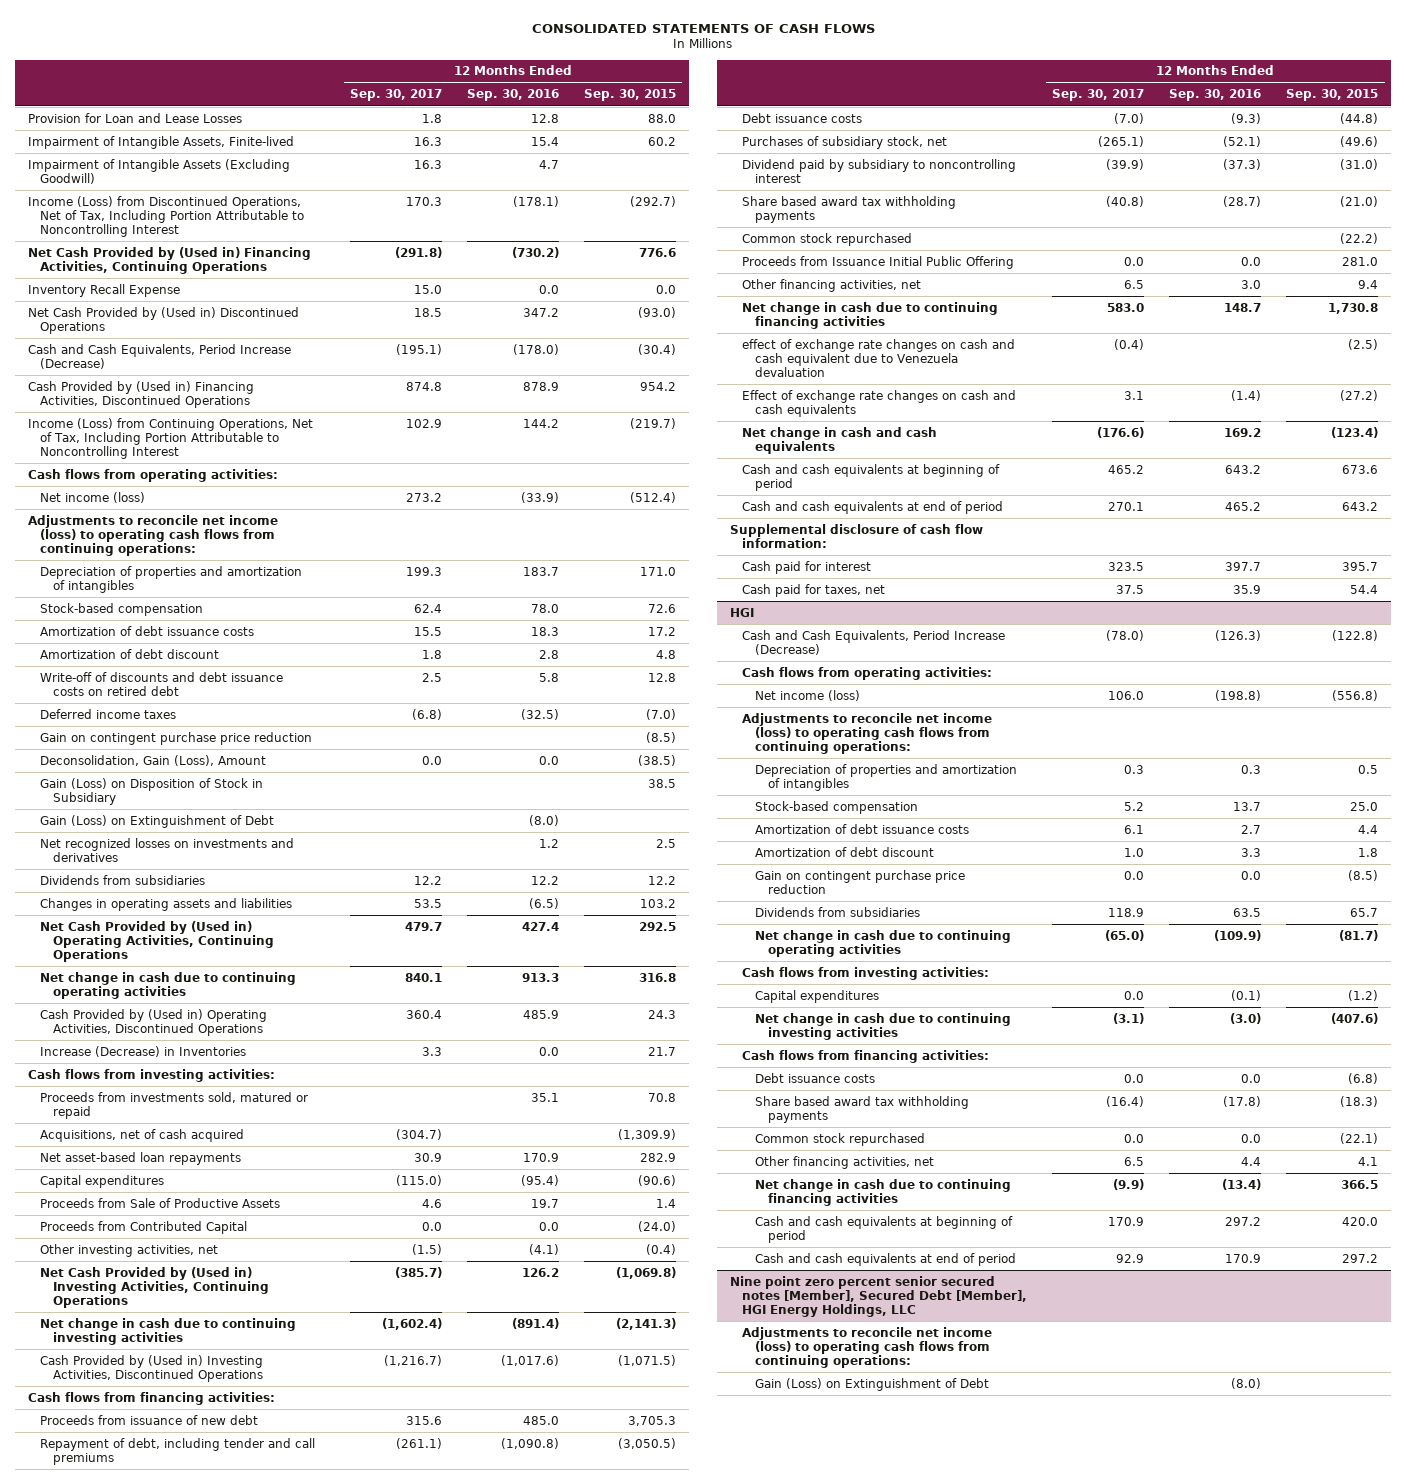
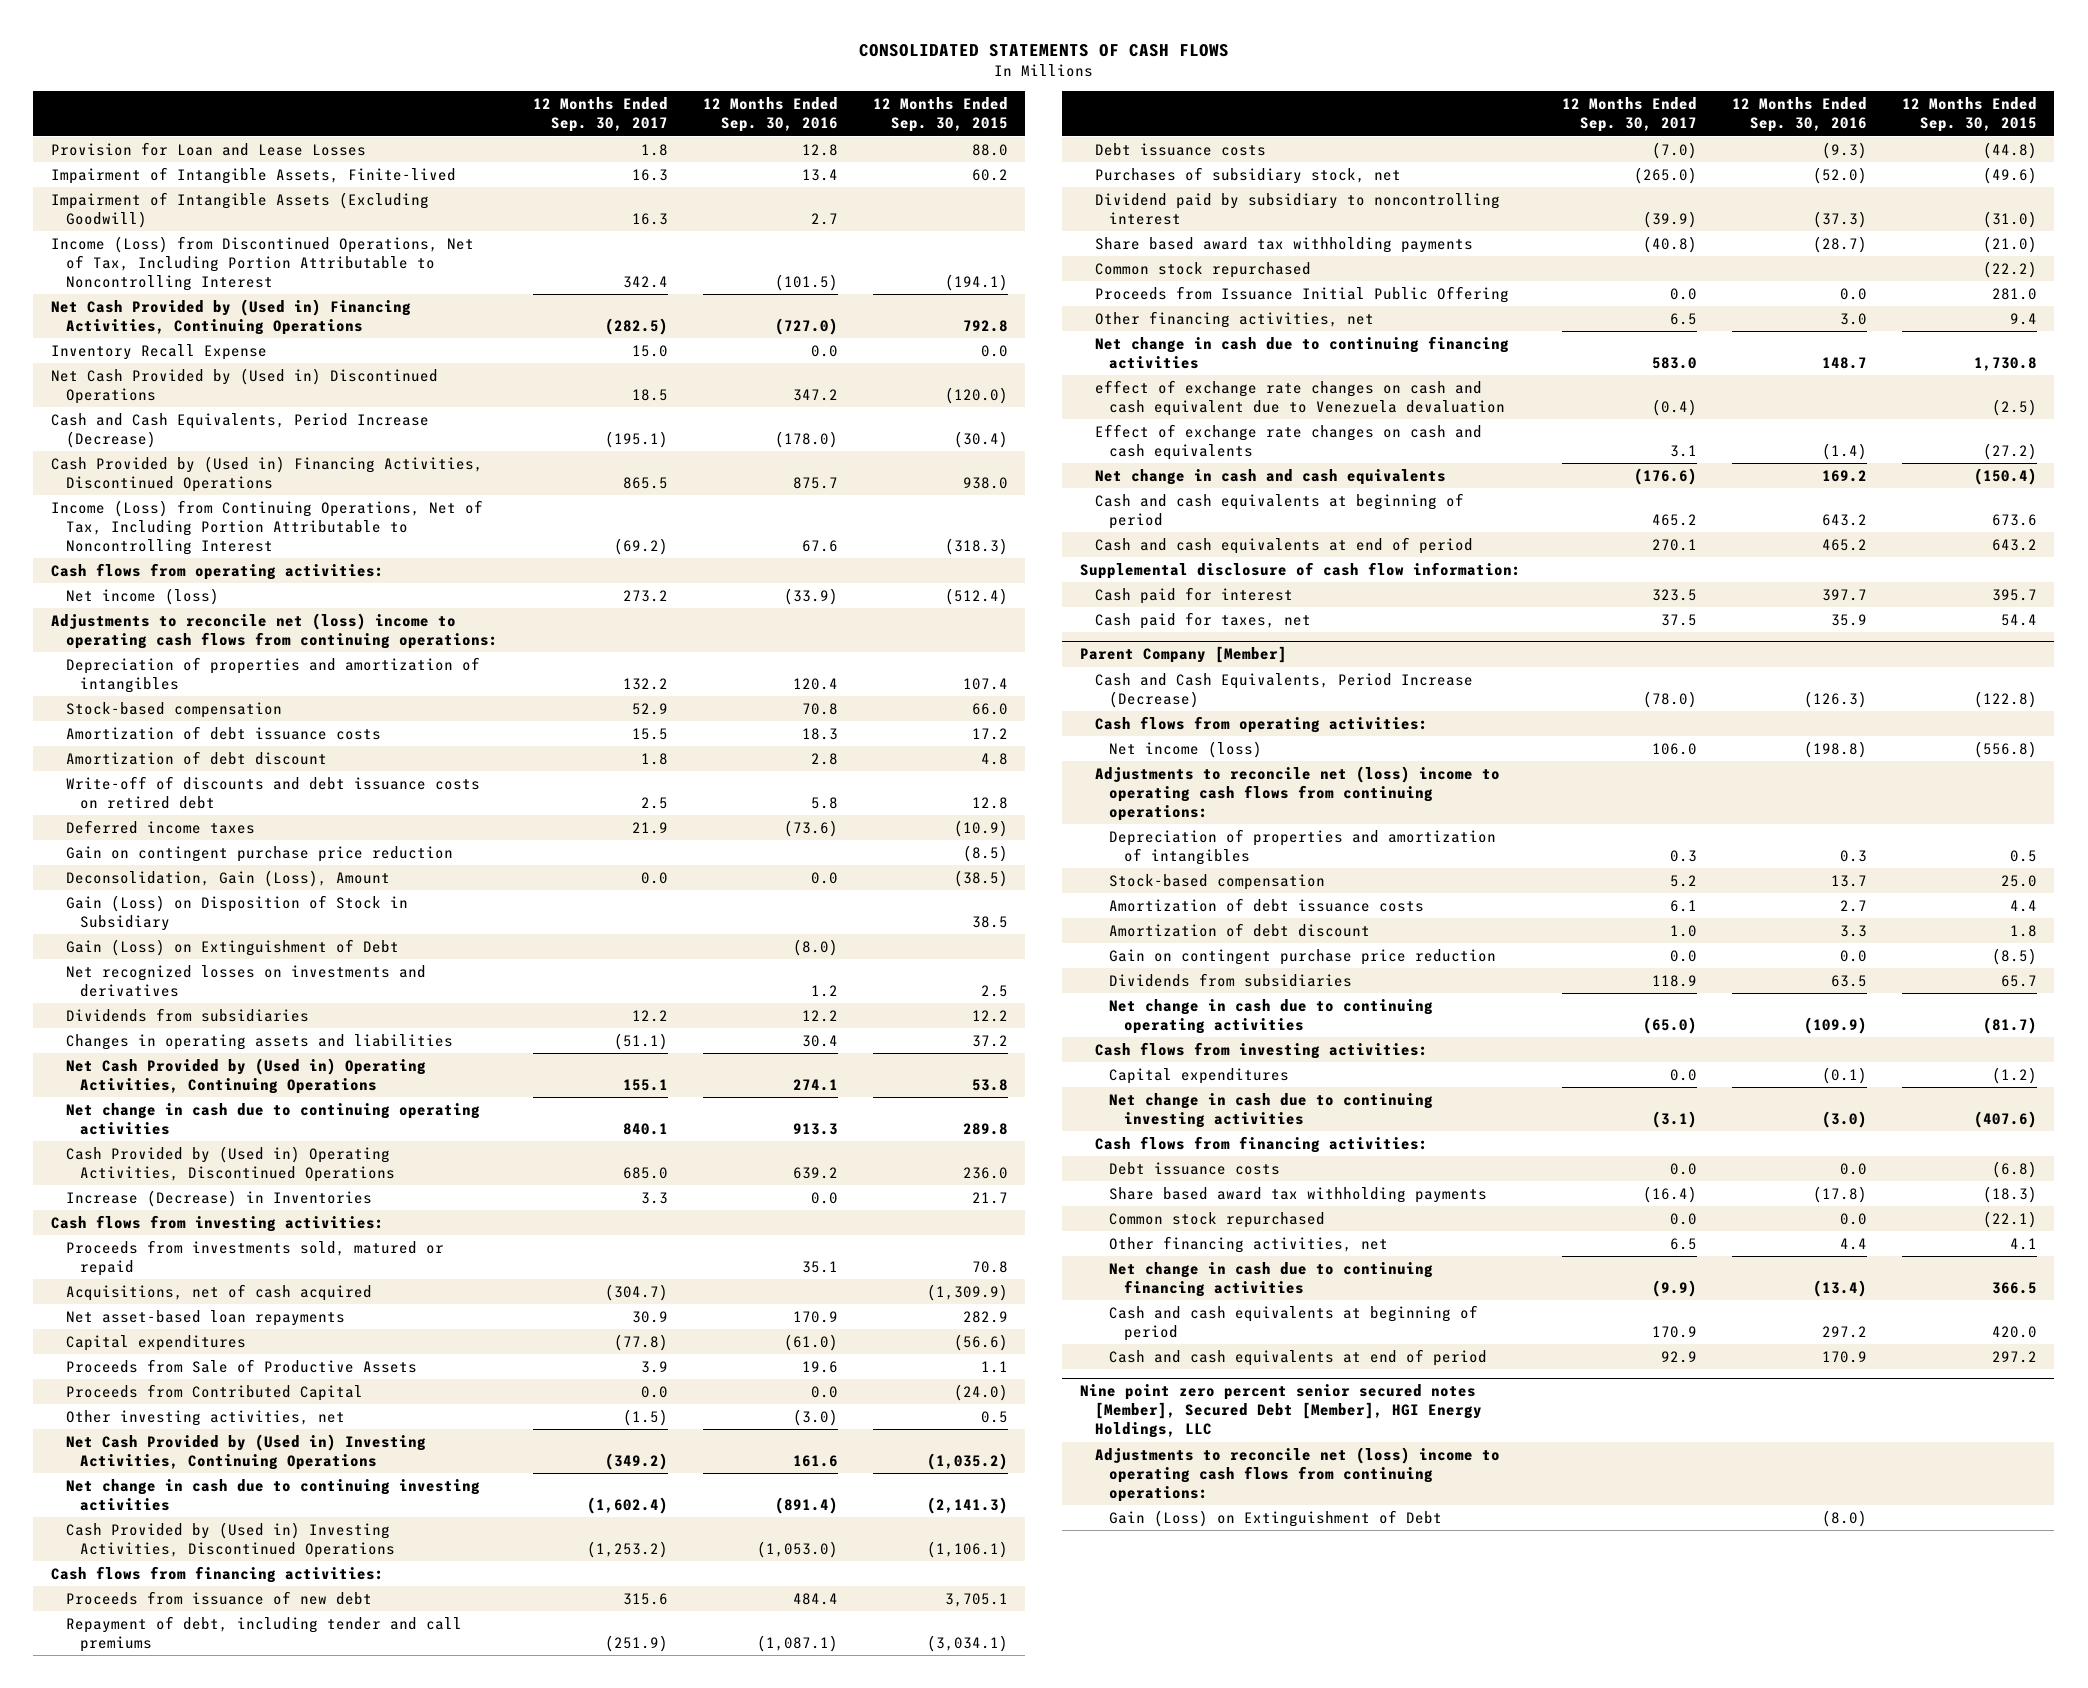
- Impairment of Intangible Assets, Finite-lived | 16.3 | 15.4 | 60.2
- Impairment of Intangible Assets (Excluding Goodwill) | 16.3 | 4.7 |
- Income (Loss) from Discontinued Operations, Net of Tax, Including Portion Attributable to Noncontrolling Interest | 170.3 | (178.1) | (292.7)
- Net Cash Provided by (Used in) Financing Activities, Continuing Operations | (291.8) | (730.2) | 776.6
+ Impairment of Intangible Assets, Finite-lived | 16.3 | 13.4 | 60.2
+ Impairment of Intangible Assets (Excluding Goodwill) | 16.3 | 2.7 |
+ Income (Loss) from Discontinued Operations, Net of Tax, Including Portion Attributable to Noncontrolling Interest | 342.4 | (101.5) | (194.1)
+ Net Cash Provided by (Used in) Financing Activities, Continuing Operations | (282.5) | (727.0) | 792.8
- Net Cash Provided by (Used in) Discontinued Operations | 18.5 | 347.2 | (93.0)
+ Net Cash Provided by (Used in) Discontinued Operations | 18.5 | 347.2 | (120.0)
- Cash Provided by (Used in) Financing Activities, Discontinued Operations | 874.8 | 878.9 | 954.2
- Income (Loss) from Continuing Operations, Net of Tax, Including Portion Attributable to Noncontrolling Interest | 102.9 | 144.2 | (219.7)
+ Cash Provided by (Used in) Financing Activities, Discontinued Operations | 865.5 | 875.7 | 938.0
+ Income (Loss) from Continuing Operations, Net of Tax, Including Portion Attributable to Noncontrolling Interest | (69.2) | 67.6 | (318.3)
- Adjustments to reconcile net income (loss) to operating cash flows from continuing operations:
- Depreciation of properties and amortization of intangibles | 199.3 | 183.7 | 171.0
- Stock-based compensation | 62.4 | 78.0 | 72.6
+ Adjustments to reconcile net (loss) income to operating cash flows from continuing operations:
+ Depreciation of properties and amortization of intangibles | 132.2 | 120.4 | 107.4
+ Stock-based compensation | 52.9 | 70.8 | 66.0
- Deferred income taxes | (6.8) | (32.5) | (7.0)
+ Deferred income taxes | 21.9 | (73.6) | (10.9)
- Changes in operating assets and liabilities | 53.5 | (6.5) | 103.2
- Net Cash Provided by (Used in) Operating Activities, Continuing Operations | 479.7 | 427.4 | 292.5
- Net change in cash due to continuing operating activities | 840.1 | 913.3 | 316.8
- Cash Provided by (Used in) Operating Activities, Discontinued Operations | 360.4 | 485.9 | 24.3
+ Changes in operating assets and liabilities | (51.1) | 30.4 | 37.2
+ Net Cash Provided by (Used in) Operating Activities, Continuing Operations | 155.1 | 274.1 | 53.8
+ Net change in cash due to continuing operating activities | 840.1 | 913.3 | 289.8
+ Cash Provided by (Used in) Operating Activities, Discontinued Operations | 685.0 | 639.2 | 236.0
- Capital expenditures | (115.0) | (95.4) | (90.6)
- Proceeds from Sale of Productive Assets | 4.6 | 19.7 | 1.4
+ Capital expenditures | (77.8) | (61.0) | (56.6)
+ Proceeds from Sale of Productive Assets | 3.9 | 19.6 | 1.1
- Other investing activities, net | (1.5) | (4.1) | (0.4)
- Net Cash Provided by (Used in) Investing Activities, Continuing Operations | (385.7) | 126.2 | (1,069.8)
+ Other investing activities, net | (1.5) | (3.0) | 0.5
+ Net Cash Provided by (Used in) Investing Activities, Continuing Operations | (349.2) | 161.6 | (1,035.2)
- Cash Provided by (Used in) Investing Activities, Discontinued Operations | (1,216.7) | (1,017.6) | (1,071.5)
+ Cash Provided by (Used in) Investing Activities, Discontinued Operations | (1,253.2) | (1,053.0) | (1,106.1)
- Proceeds from issuance of new debt | 315.6 | 485.0 | 3,705.3
- Repayment of debt, including tender and call premiums | (261.1) | (1,090.8) | (3,050.5)
+ Proceeds from issuance of new debt | 315.6 | 484.4 | 3,705.1
+ Repayment of debt, including tender and call premiums | (251.9) | (1,087.1) | (3,034.1)
- Purchases of subsidiary stock, net | (265.1) | (52.1) | (49.6)
+ Purchases of subsidiary stock, net | (265.0) | (52.0) | (49.6)
- Net change in cash and cash equivalents | (176.6) | 169.2 | (123.4)
+ Net change in cash and cash equivalents | (176.6) | 169.2 | (150.4)
- HGI
+ Parent Company [Member]
- Adjustments to reconcile net income (loss) to operating cash flows from continuing operations:
+ Adjustments to reconcile net (loss) income to operating cash flows from continuing operations:
@ Nine point zero percent senior secured notes [Member], Secured Debt [Member], HGI Energy Holdings, LLC
- Adjustments to reconcile net income (loss) to operating cash flows from continuing operations:
+ Adjustments to reconcile net (loss) income to operating cash flows from continuing operations:

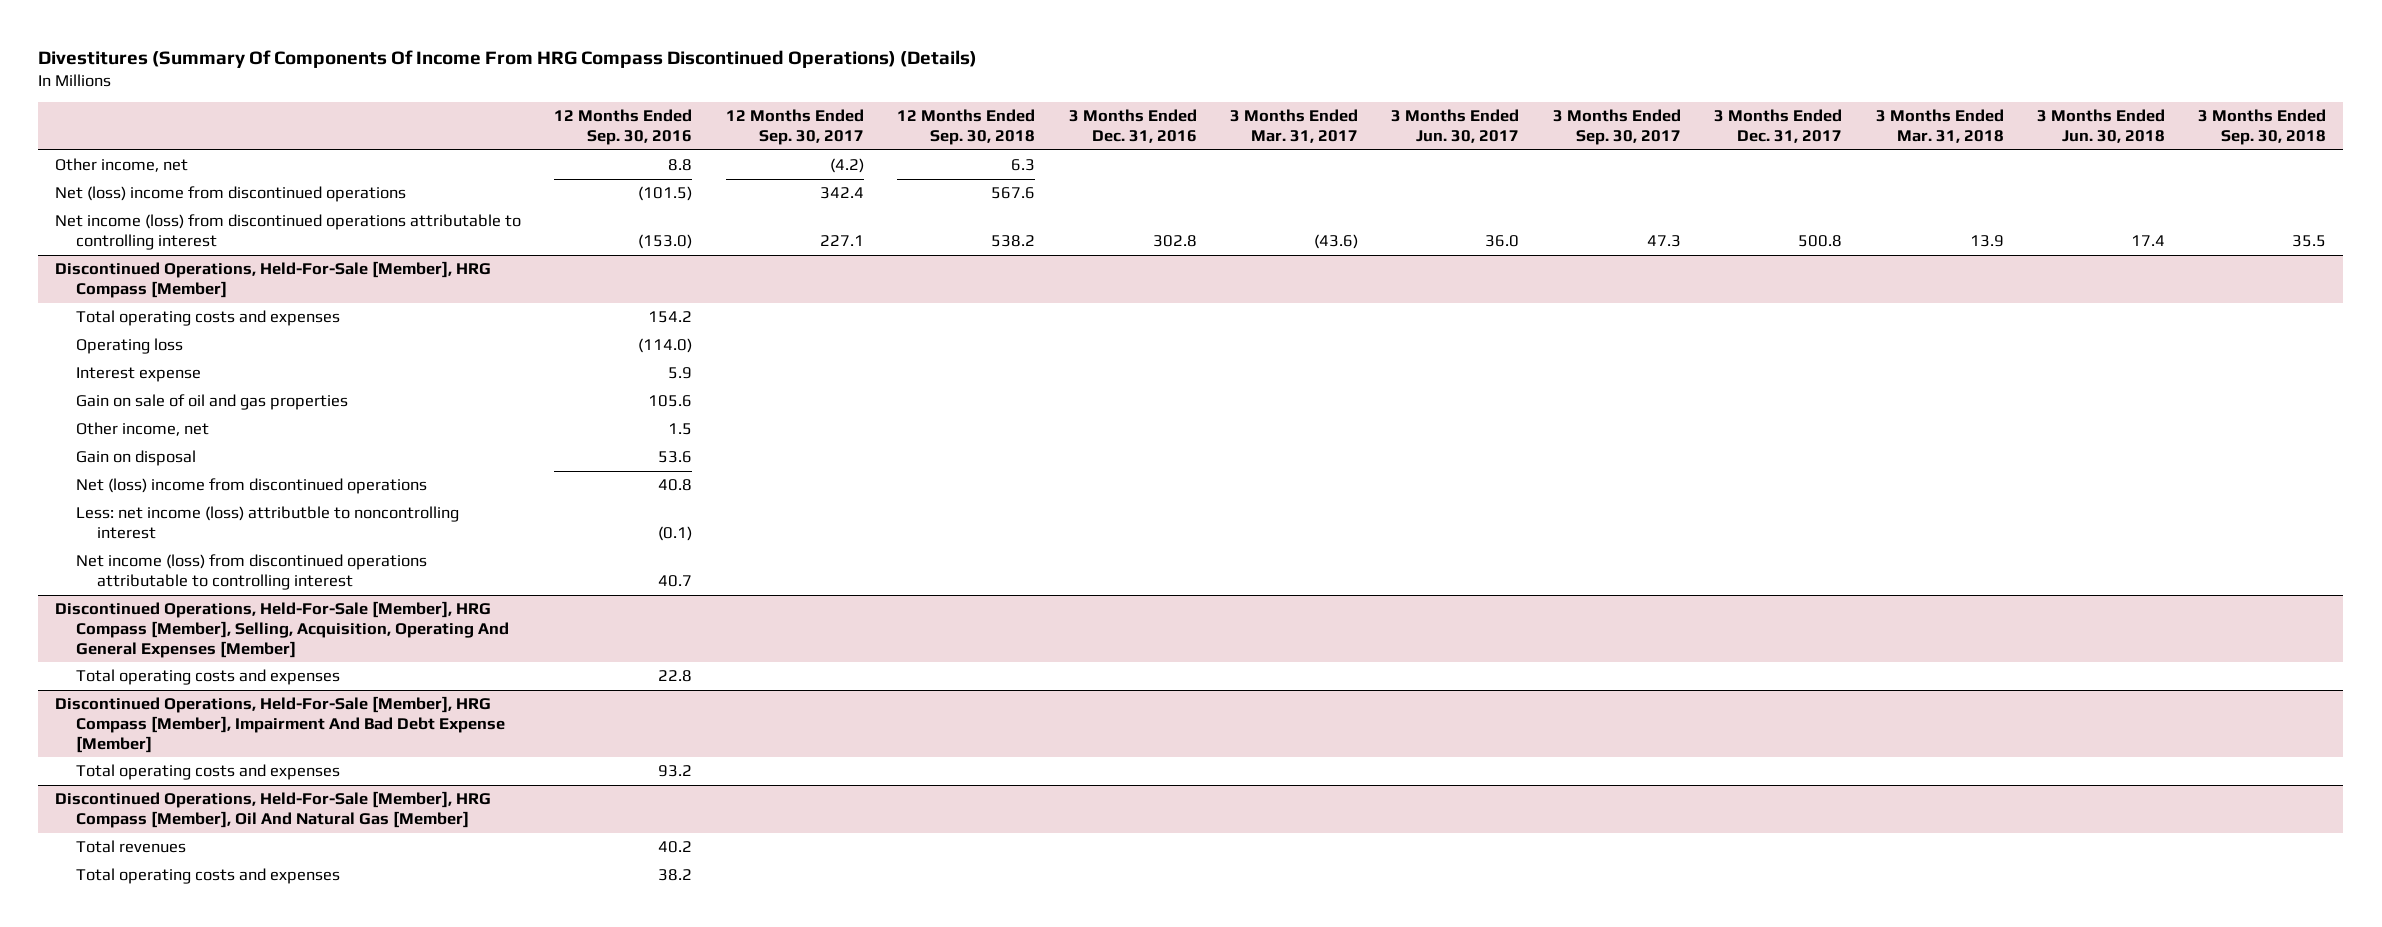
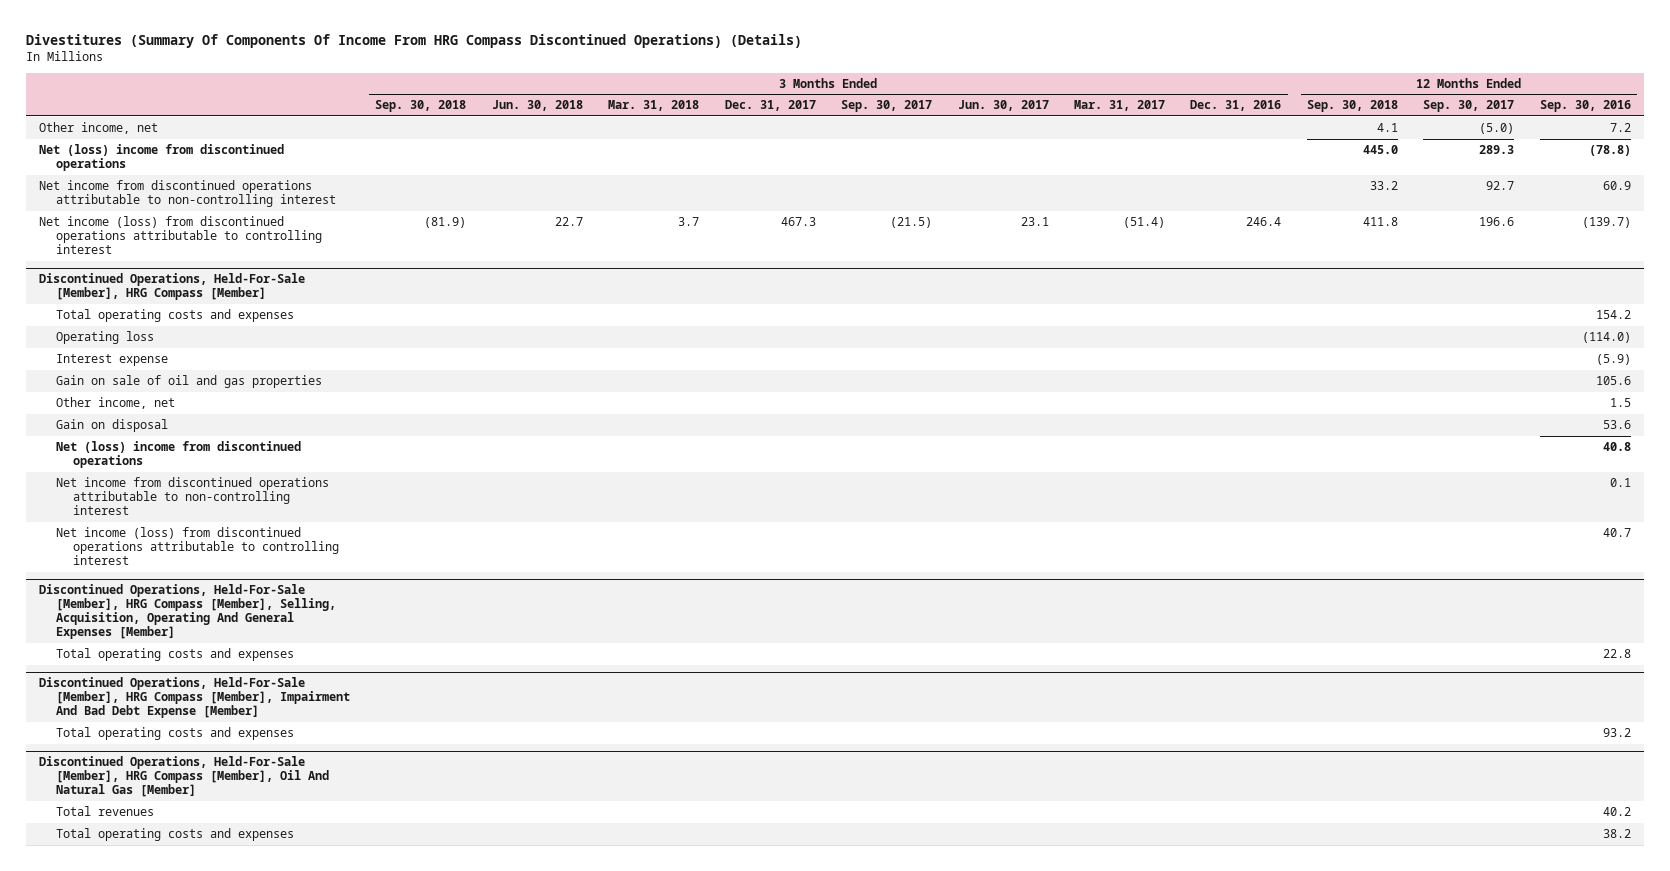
- | 12 Months Ended Sep. 30, 2016 | 12 Months Ended Sep. 30, 2017 | 12 Months Ended Sep. 30, 2018 | 3 Months Ended Dec. 31, 2016 | 3 Months Ended Mar. 31, 2017 | 3 Months Ended Jun. 30, 2017 | 3 Months Ended Sep. 30, 2017 | 3 Months Ended Dec. 31, 2017 | 3 Months Ended Mar. 31, 2018 | 3 Months Ended Jun. 30, 2018 | 3 Months Ended Sep. 30, 2018
+ | 3 Months Ended Sep. 30, 2018 | 3 Months Ended Jun. 30, 2018 | 3 Months Ended Mar. 31, 2018 | 3 Months Ended Dec. 31, 2017 | 3 Months Ended Sep. 30, 2017 | 3 Months Ended Jun. 30, 2017 | 3 Months Ended Mar. 31, 2017 | 3 Months Ended Dec. 31, 2016 | 12 Months Ended Sep. 30, 2018 | 12 Months Ended Sep. 30, 2017 | 12 Months Ended Sep. 30, 2016
- Other income, net | 8.8 | (4.2) | 6.3 | | | | | | | |
- Net (loss) income from discontinued operations | (101.5) | 342.4 | 567.6 | | | | | | | |
- Net income (loss) from discontinued operations attributable to controlling interest | (153.0) | 227.1 | 538.2 | 302.8 | (43.6) | 36.0 | 47.3 | 500.8 | 13.9 | 17.4 | 35.5
+ Other income, net | | | | | | | | | 4.1 | (5.0) | 7.2
+ Net (loss) income from discontinued operations | | | | | | | | | 445.0 | 289.3 | (78.8)
+ Net income from discontinued operations attributable to non-controlling interest | | | | | | | | | 33.2 | 92.7 | 60.9
+ Net income (loss) from discontinued operations attributable to controlling interest | (81.9) | 22.7 | 3.7 | 467.3 | (21.5) | 23.1 | (51.4) | 246.4 | 411.8 | 196.6 | (139.7)
@ Discontinued Operations, Held-For-Sale [Member], HRG Compass [Member]
- Interest expense | 5.9 | | | | | | | | | |
+ Interest expense | | | | | | | | | | | (5.9)
- Less: net income (loss) attributble to noncontrolling interest | (0.1) | | | | | | | | | |
+ Net income from discontinued operations attributable to non-controlling interest | | | | | | | | | | | 0.1

